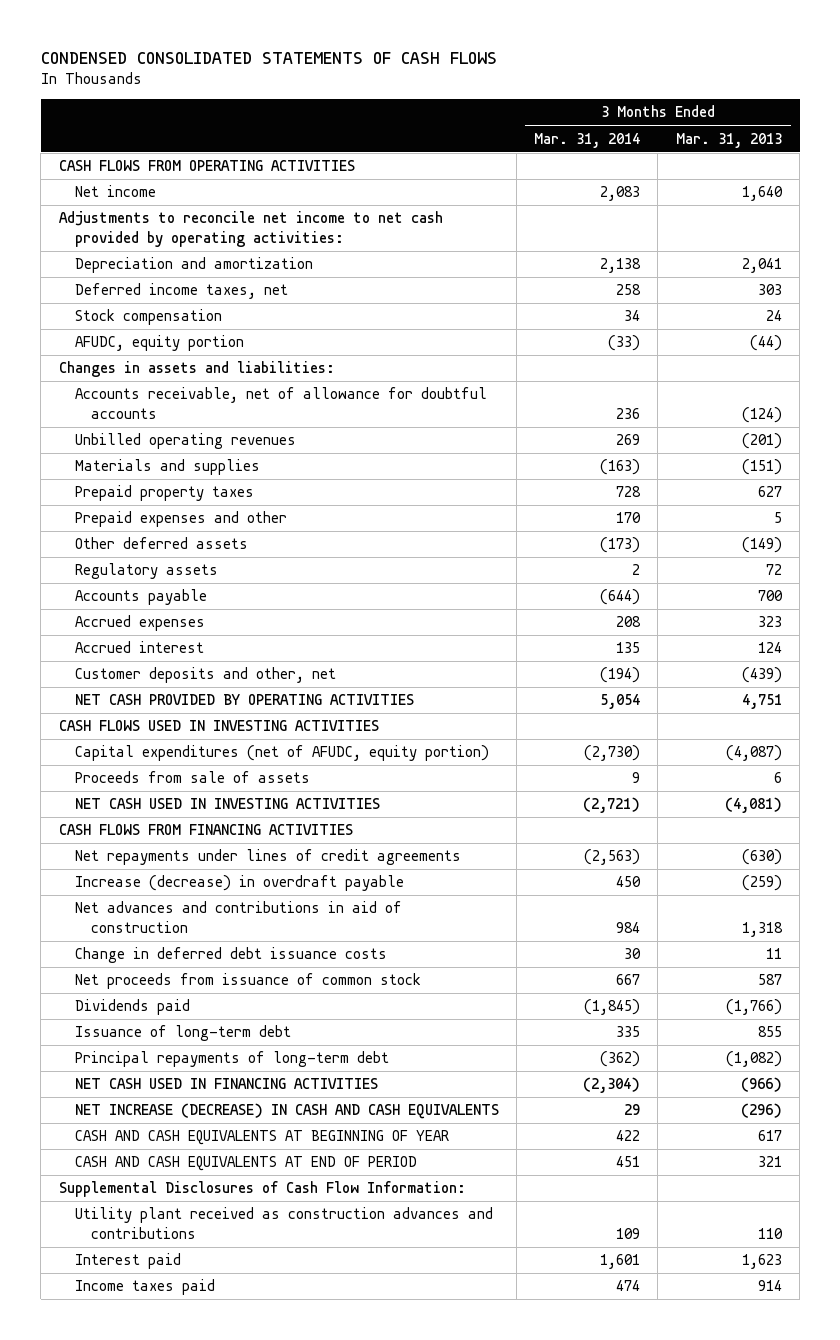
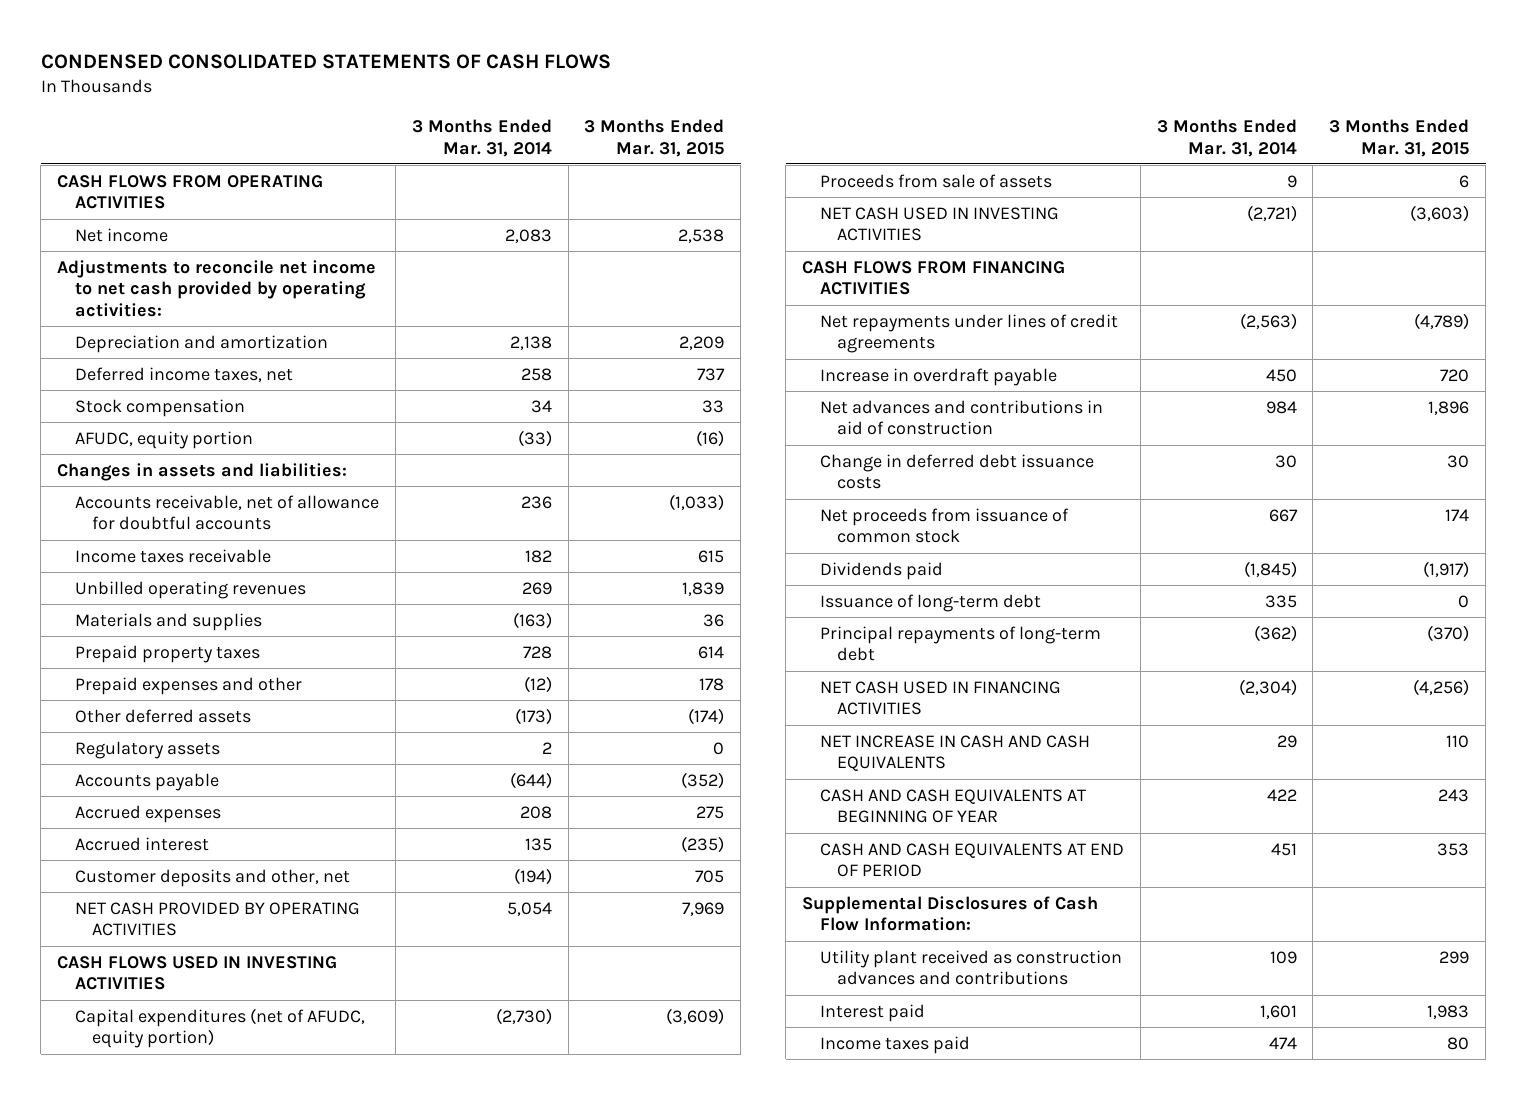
- | 3 Months Ended Mar. 31, 2014 | 3 Months Ended Mar. 31, 2013
+ | 3 Months Ended Mar. 31, 2014 | 3 Months Ended Mar. 31, 2015
+ Income taxes receivable | 182 | 615
- Prepaid expenses and other | 170 | 5
+ Prepaid expenses and other | (12) | 178
- Increase (decrease) in overdraft payable | 450 | (259)
+ Increase in overdraft payable | 450 | 720
- NET INCREASE (DECREASE) IN CASH AND CASH EQUIVALENTS | 29 | (296)
+ NET INCREASE IN CASH AND CASH EQUIVALENTS | 29 | 110

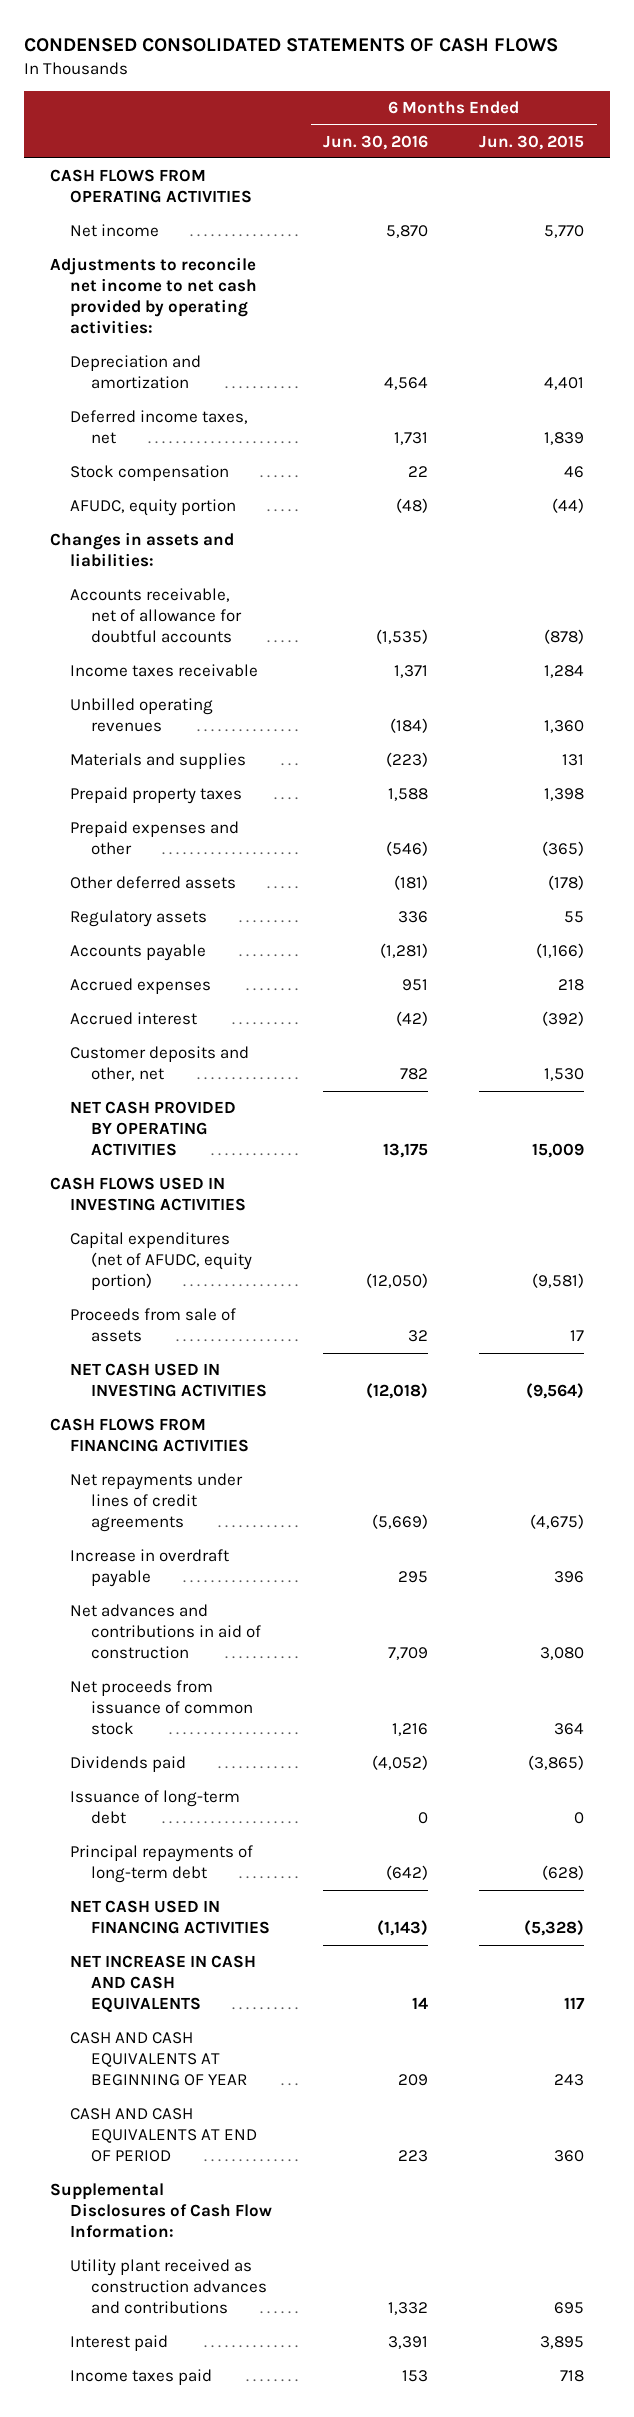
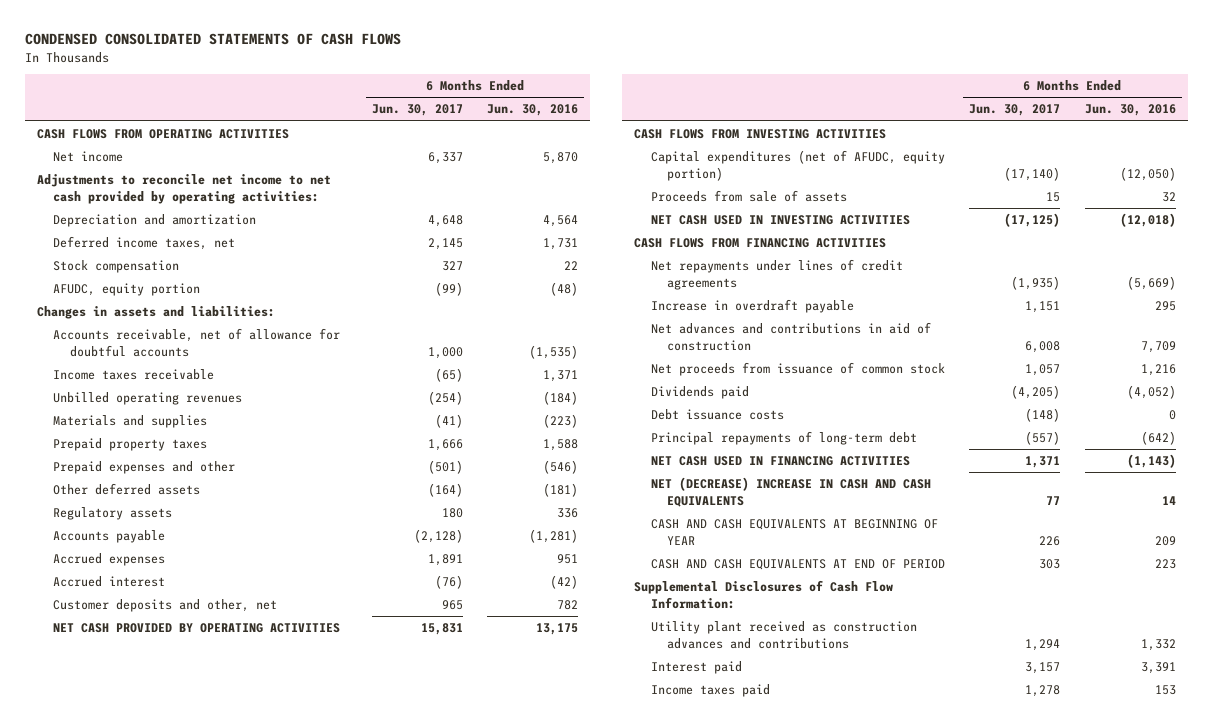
- | 6 Months Ended Jun. 30, 2016 | 6 Months Ended Jun. 30, 2015
+ | 6 Months Ended Jun. 30, 2017 | 6 Months Ended Jun. 30, 2016
- CASH FLOWS USED IN INVESTING ACTIVITIES
+ CASH FLOWS FROM INVESTING ACTIVITIES
- Issuance of long-term debt | 0 | 0
+ Debt issuance costs | (148) | 0
- NET INCREASE IN CASH AND CASH EQUIVALENTS | 14 | 117
+ NET (DECREASE) INCREASE IN CASH AND CASH EQUIVALENTS | 77 | 14

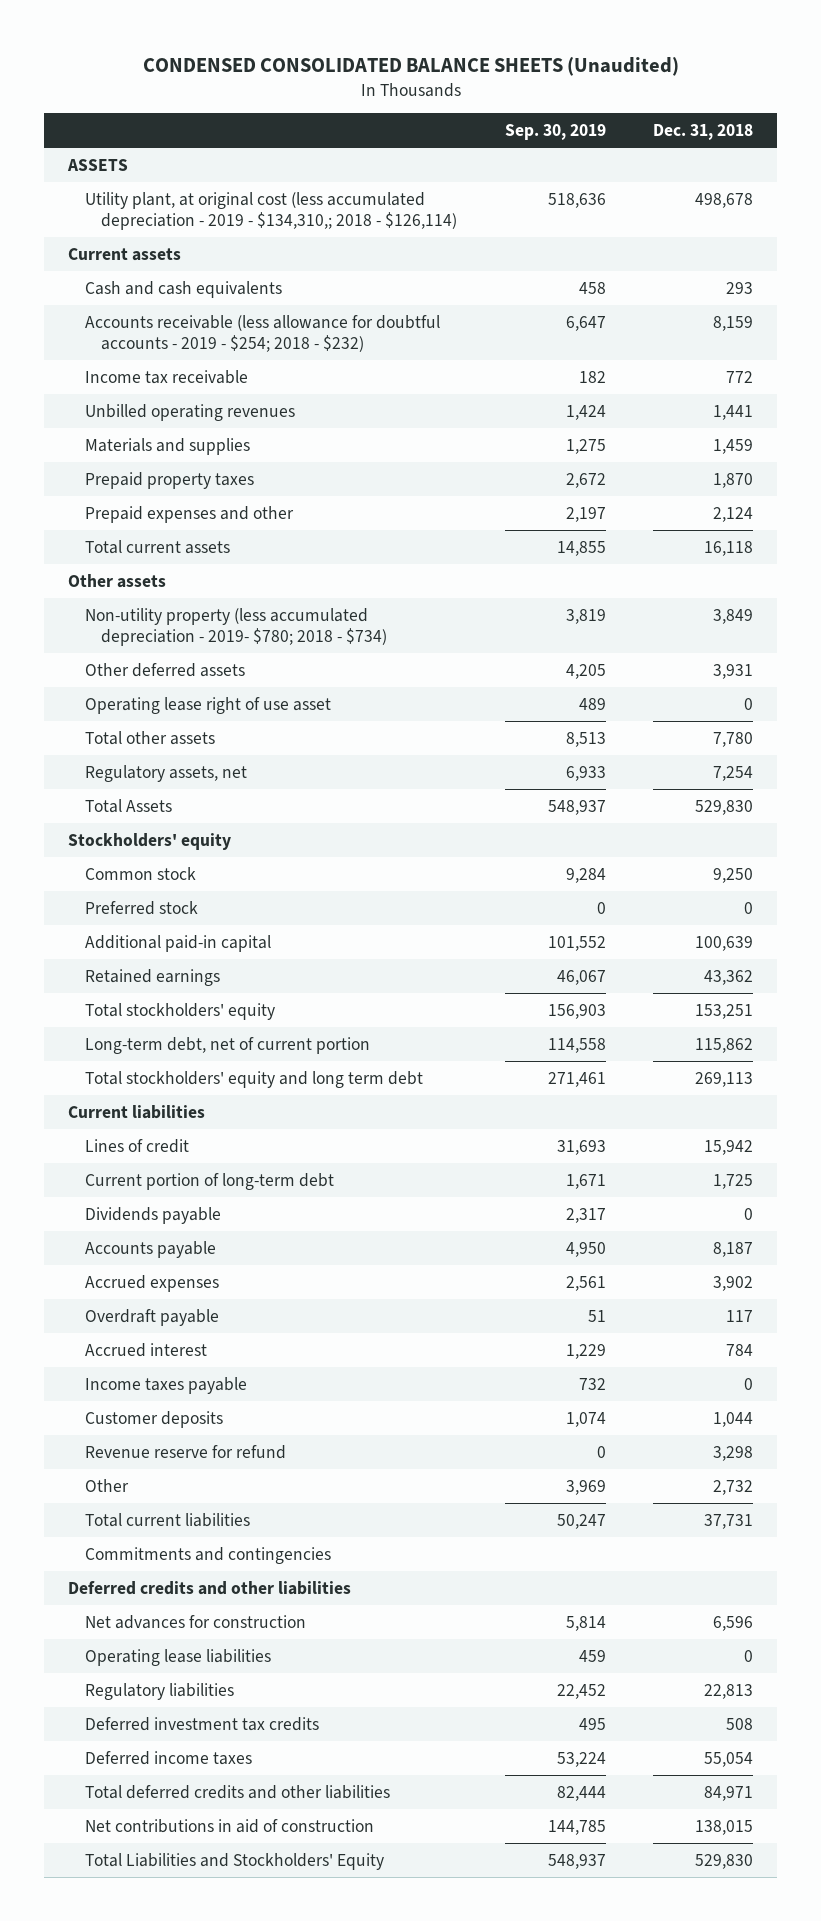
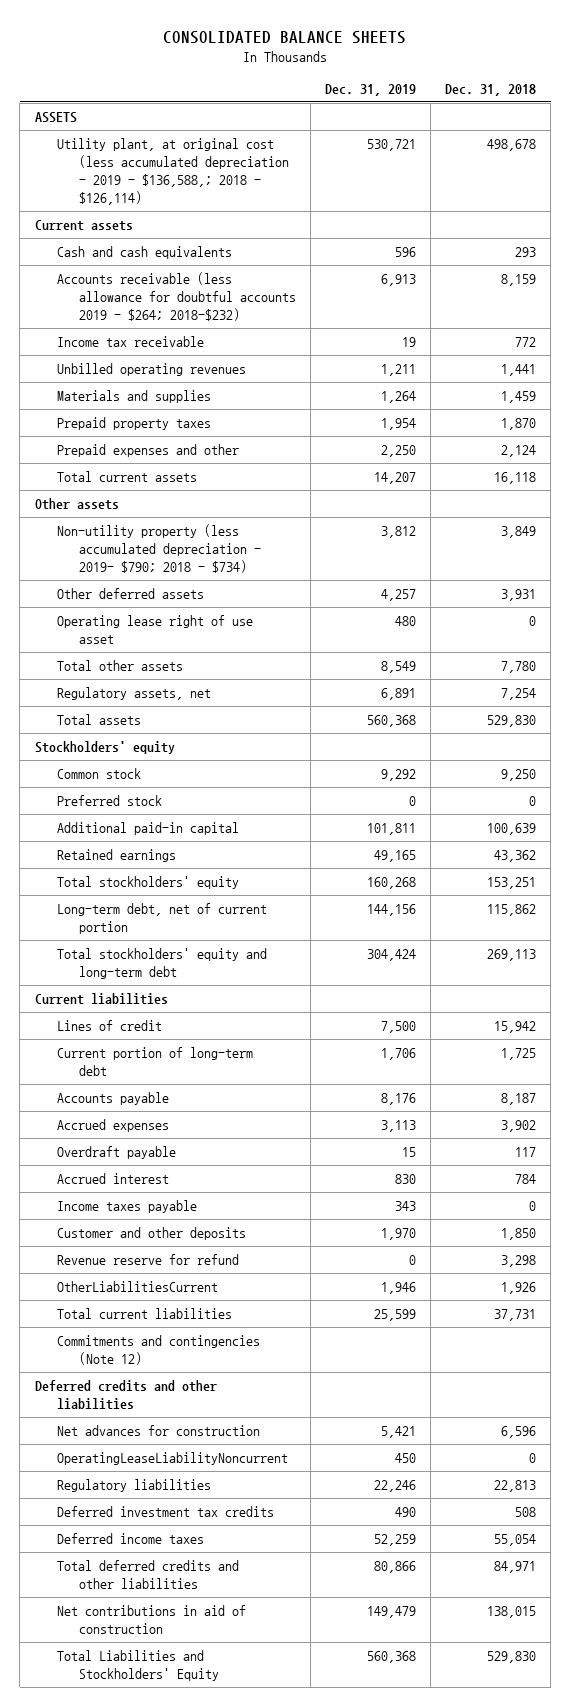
- CONDENSED CONSOLIDATED BALANCE SHEETS (Unaudited)
+ CONSOLIDATED BALANCE SHEETS
- | Sep. 30, 2019 | Dec. 31, 2018
+ | Dec. 31, 2019 | Dec. 31, 2018
- Utility plant, at original cost (less accumulated depreciation - 2019 - $134,310,; 2018 - $126,114) | 518,636 | 498,678
+ Utility plant, at original cost (less accumulated depreciation - 2019 - $136,588,; 2018 - $126,114) | 530,721 | 498,678
- Accounts receivable (less allowance for doubtful accounts - 2019 - $254; 2018 - $232) | 6,647 | 8,159
+ Accounts receivable (less allowance for doubtful accounts 2019 - $264; 2018-$232) | 6,913 | 8,159
- Non-utility property (less accumulated depreciation - 2019- $780; 2018 - $734) | 3,819 | 3,849
+ Non-utility property (less accumulated depreciation - 2019- $790; 2018 - $734) | 3,812 | 3,849
- Total Assets | 548,937 | 529,830
+ Total assets | 560,368 | 529,830
- Total stockholders' equity and long term debt | 271,461 | 269,113
+ Total stockholders' equity and long-term debt | 304,424 | 269,113
- Dividends payable | 2,317 | 0
- Customer deposits | 1,074 | 1,044
+ Customer and other deposits | 1,970 | 1,850
- Other | 3,969 | 2,732
+ OtherLiabilitiesCurrent | 1,946 | 1,926
- Commitments and contingencies
+ Commitments and contingencies (Note 12)
- Operating lease liabilities | 459 | 0
+ OperatingLeaseLiabilityNoncurrent | 450 | 0

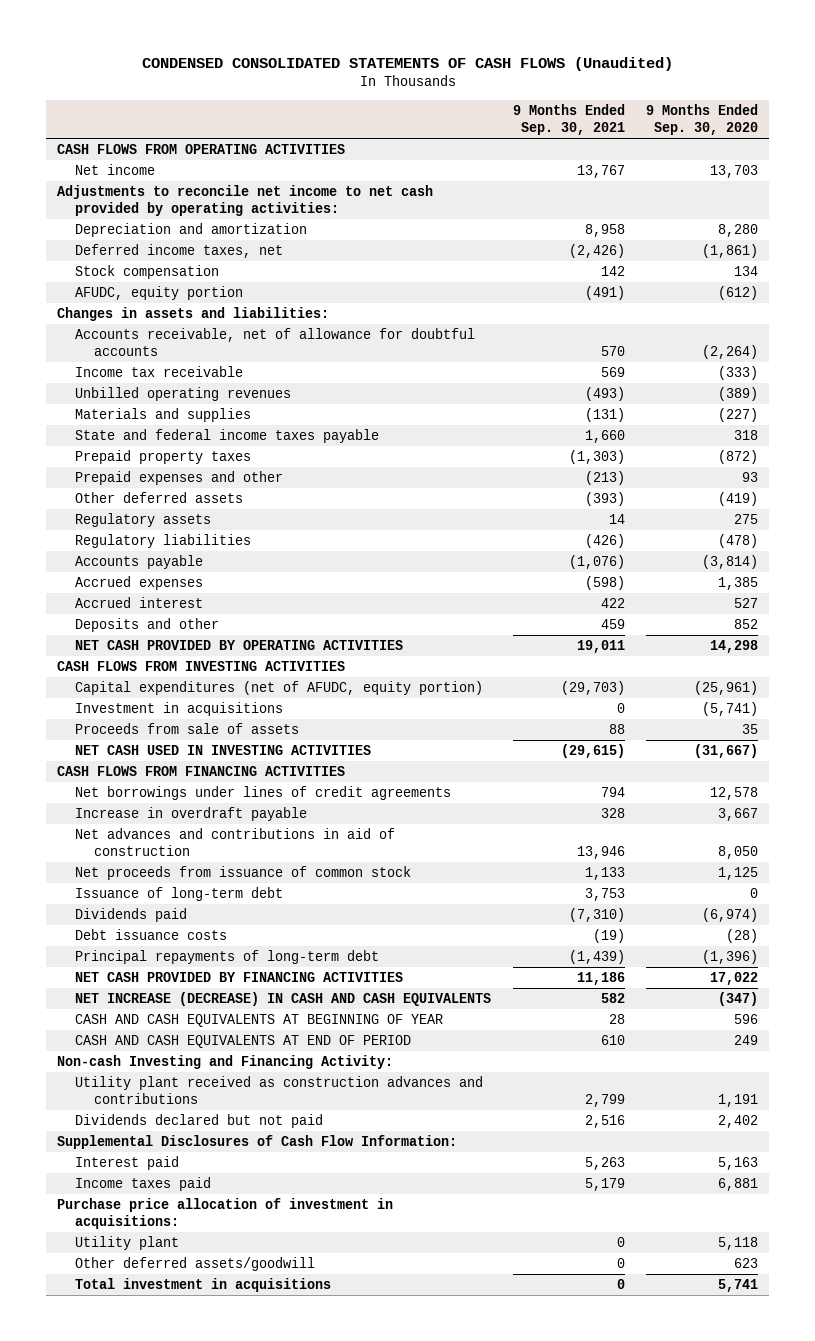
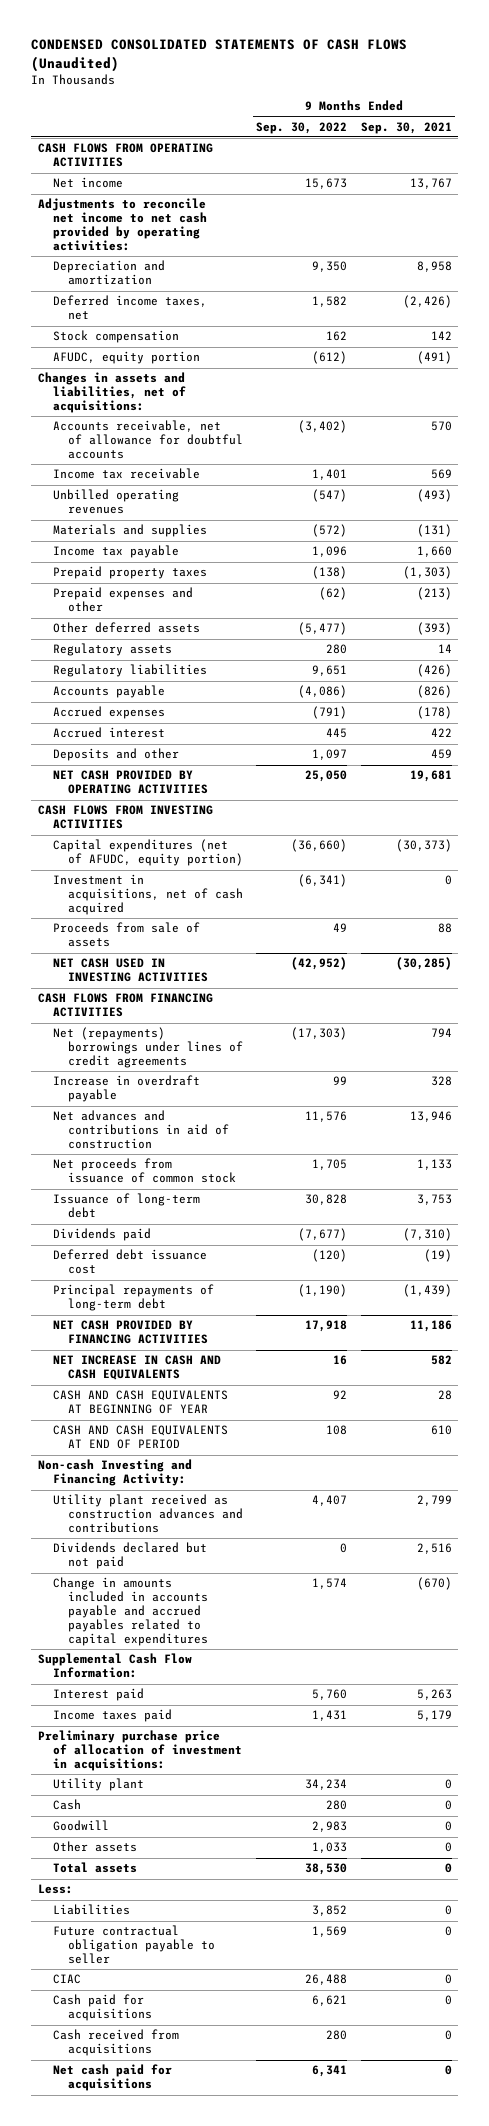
- | 9 Months Ended Sep. 30, 2021 | 9 Months Ended Sep. 30, 2020
+ | 9 Months Ended Sep. 30, 2022 | 9 Months Ended Sep. 30, 2021
- Changes in assets and liabilities:
+ Changes in assets and liabilities, net of acquisitions:
- State and federal income taxes payable | 1,660 | 318
+ Income tax payable | 1,096 | 1,660
- Accounts payable | (1,076) | (3,814)
- Accrued expenses | (598) | 1,385
+ Accounts payable | (4,086) | (826)
+ Accrued expenses | (791) | (178)
- NET CASH PROVIDED BY OPERATING ACTIVITIES | 19,011 | 14,298
+ NET CASH PROVIDED BY OPERATING ACTIVITIES | 25,050 | 19,681
- Capital expenditures (net of AFUDC, equity portion) | (29,703) | (25,961)
- Investment in acquisitions | 0 | (5,741)
+ Capital expenditures (net of AFUDC, equity portion) | (36,660) | (30,373)
+ Investment in acquisitions, net of cash acquired | (6,341) | 0
- NET CASH USED IN INVESTING ACTIVITIES | (29,615) | (31,667)
+ NET CASH USED IN INVESTING ACTIVITIES | (42,952) | (30,285)
- Net borrowings under lines of credit agreements | 794 | 12,578
+ Net (repayments) borrowings under lines of credit agreements | (17,303) | 794
- Debt issuance costs | (19) | (28)
+ Deferred debt issuance cost | (120) | (19)
- NET INCREASE (DECREASE) IN CASH AND CASH EQUIVALENTS | 582 | (347)
+ NET INCREASE IN CASH AND CASH EQUIVALENTS | 16 | 582
- Supplemental Disclosures of Cash Flow Information:
+ Change in amounts included in accounts payable and accrued payables related to capital expenditures | 1,574 | (670)
+ Supplemental Cash Flow Information:
- Purchase price allocation of investment in acquisitions:
+ Preliminary purchase price of allocation of investment in acquisitions:
- Other deferred assets/goodwill | 0 | 623
- Total investment in acquisitions | 0 | 5,741
+ Cash | 280 | 0
+ Goodwill | 2,983 | 0
+ Other assets | 1,033 | 0
+ Total assets | 38,530 | 0
+ Less:
+ Liabilities | 3,852 | 0
+ Future contractual obligation payable to seller | 1,569 | 0
+ CIAC | 26,488 | 0
+ Cash paid for acquisitions | 6,621 | 0
+ Cash received from acquisitions | 280 | 0
+ Net cash paid for acquisitions | 6,341 | 0

